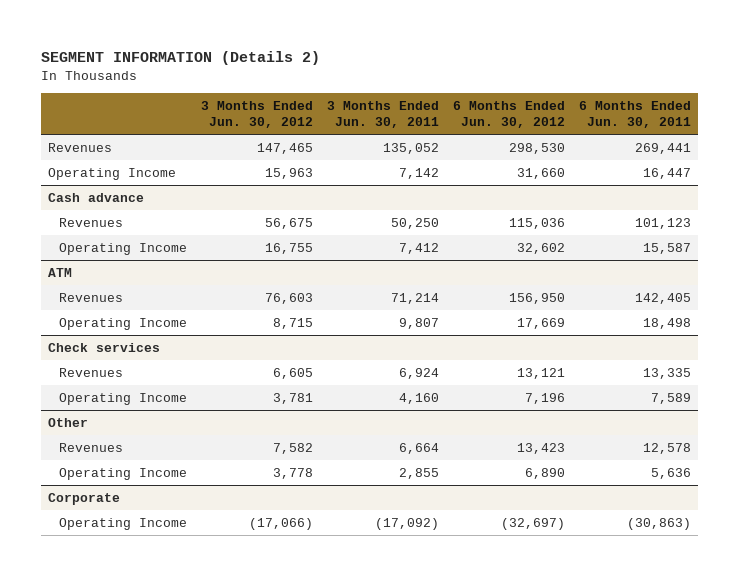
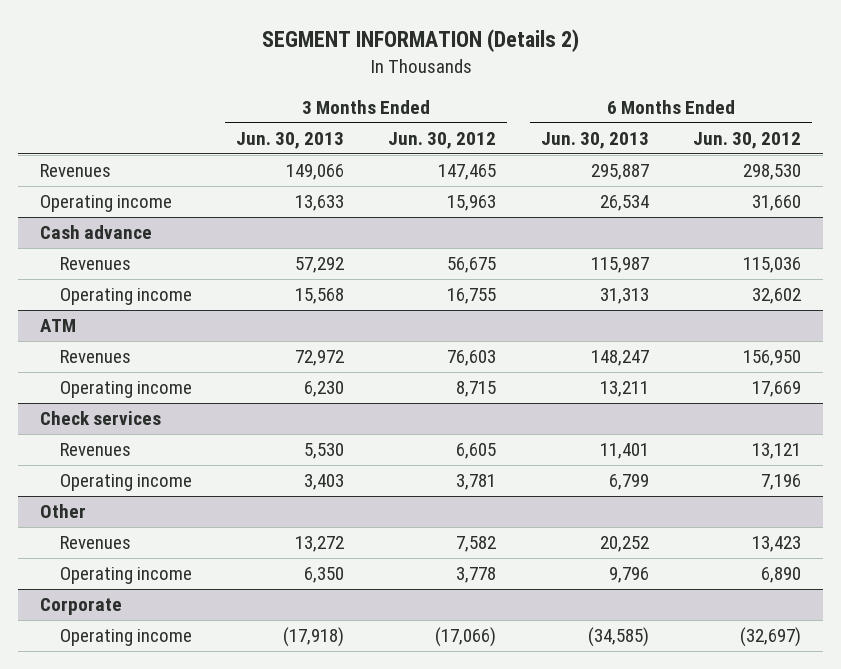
- | 3 Months Ended Jun. 30, 2012 | 3 Months Ended Jun. 30, 2011 | 6 Months Ended Jun. 30, 2012 | 6 Months Ended Jun. 30, 2011
+ | 3 Months Ended Jun. 30, 2013 | 3 Months Ended Jun. 30, 2012 | 6 Months Ended Jun. 30, 2013 | 6 Months Ended Jun. 30, 2012
- Operating Income | 15,963 | 7,142 | 31,660 | 16,447
+ Operating income | 13,633 | 15,963 | 26,534 | 31,660
@ Cash advance
- Operating Income | 16,755 | 7,412 | 32,602 | 15,587
+ Operating income | 15,568 | 16,755 | 31,313 | 32,602
@ ATM
- Operating Income | 8,715 | 9,807 | 17,669 | 18,498
+ Operating income | 6,230 | 8,715 | 13,211 | 17,669
@ Check services
- Operating Income | 3,781 | 4,160 | 7,196 | 7,589
+ Operating income | 3,403 | 3,781 | 6,799 | 7,196
@ Other
- Operating Income | 3,778 | 2,855 | 6,890 | 5,636
+ Operating income | 6,350 | 3,778 | 9,796 | 6,890
@ Corporate
- Operating Income | (17,066) | (17,092) | (32,697) | (30,863)
+ Operating income | (17,918) | (17,066) | (34,585) | (32,697)

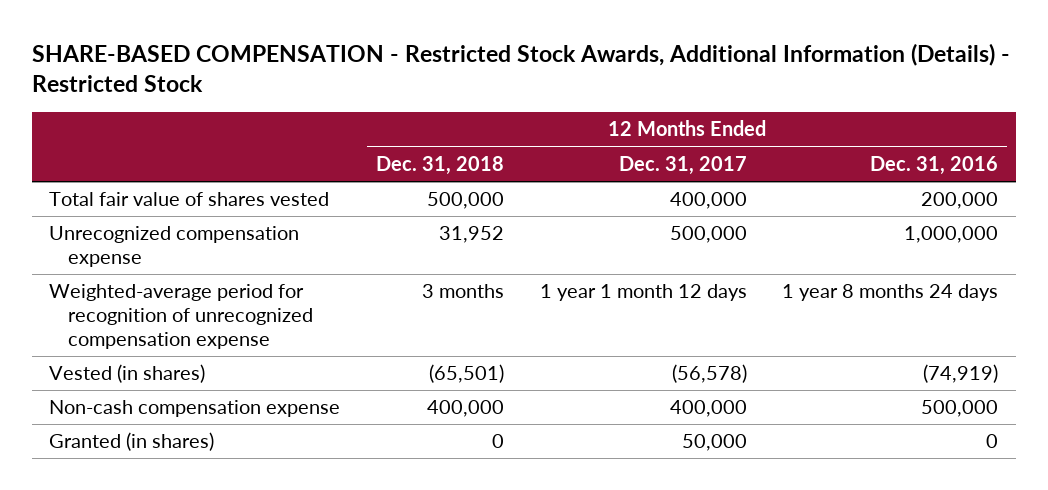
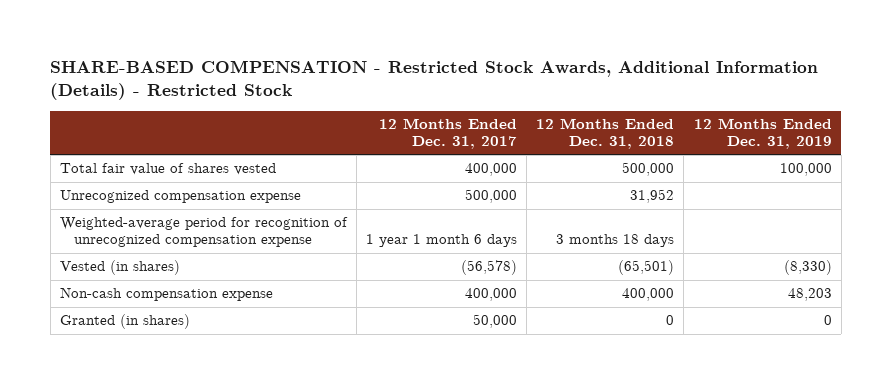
- | 12 Months Ended Dec. 31, 2018 | 12 Months Ended Dec. 31, 2017 | 12 Months Ended Dec. 31, 2016
+ | 12 Months Ended Dec. 31, 2017 | 12 Months Ended Dec. 31, 2018 | 12 Months Ended Dec. 31, 2019
- Weighted-average period for recognition of unrecognized compensation expense | 3 months | 1 year 1 month 12 days | 1 year 8 months 24 days
+ Weighted-average period for recognition of unrecognized compensation expense | 1 year 1 month 6 days | 3 months 18 days |

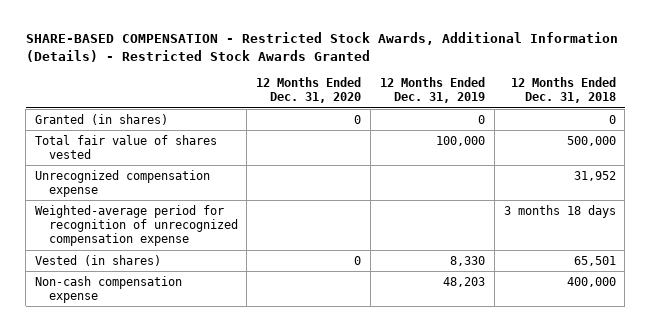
- SHARE-BASED COMPENSATION - Restricted Stock Awards, Additional Information (Details) - Restricted Stock
+ SHARE-BASED COMPENSATION - Restricted Stock Awards, Additional Information (Details) - Restricted Stock Awards Granted
- | 12 Months Ended Dec. 31, 2017 | 12 Months Ended Dec. 31, 2018 | 12 Months Ended Dec. 31, 2019
+ | 12 Months Ended Dec. 31, 2020 | 12 Months Ended Dec. 31, 2019 | 12 Months Ended Dec. 31, 2018
moved up: Granted (in shares) | 0 | 0 | 0
- Vested (in shares) | (56,578) | (65,501) | (8,330)
+ Vested (in shares) | 0 | 8,330 | 65,501

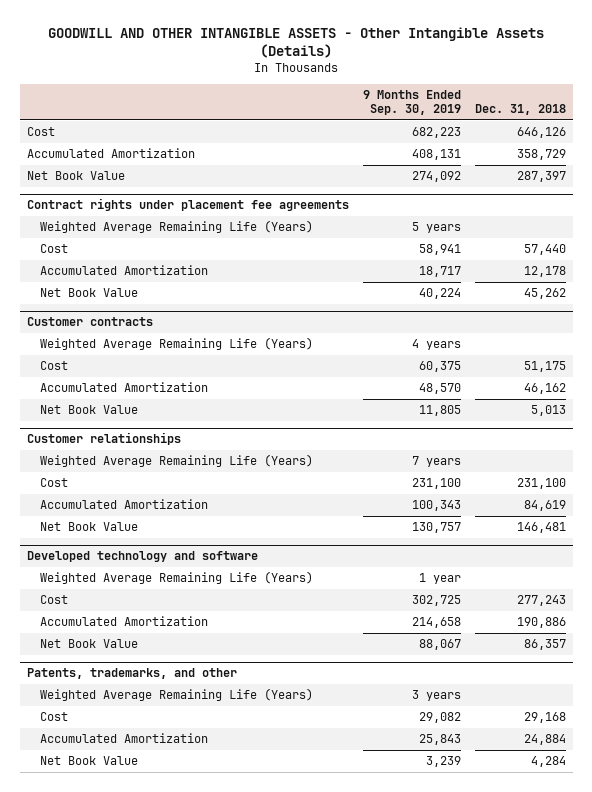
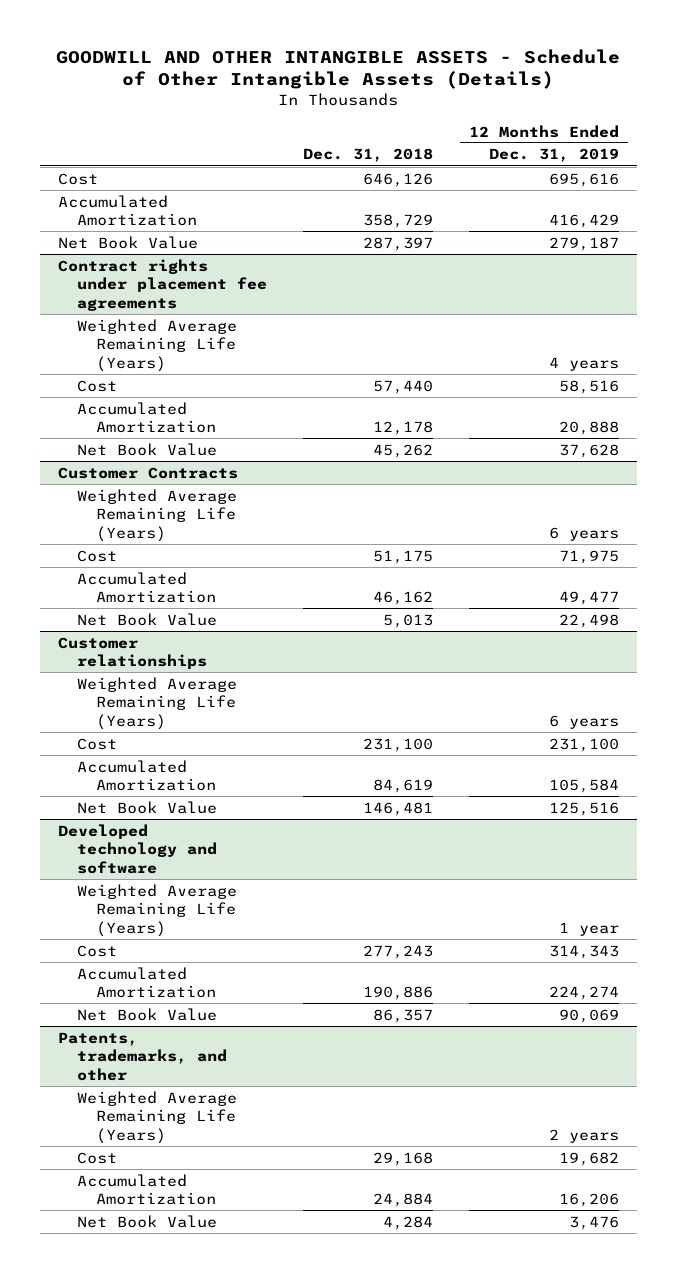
- GOODWILL AND OTHER INTANGIBLE ASSETS - Other Intangible Assets (Details)
+ GOODWILL AND OTHER INTANGIBLE ASSETS - Schedule of Other Intangible Assets (Details)
- | 9 Months Ended Sep. 30, 2019 | Dec. 31, 2018
+ | Dec. 31, 2018 | 12 Months Ended Dec. 31, 2019
- Customer contracts
+ Customer Contracts

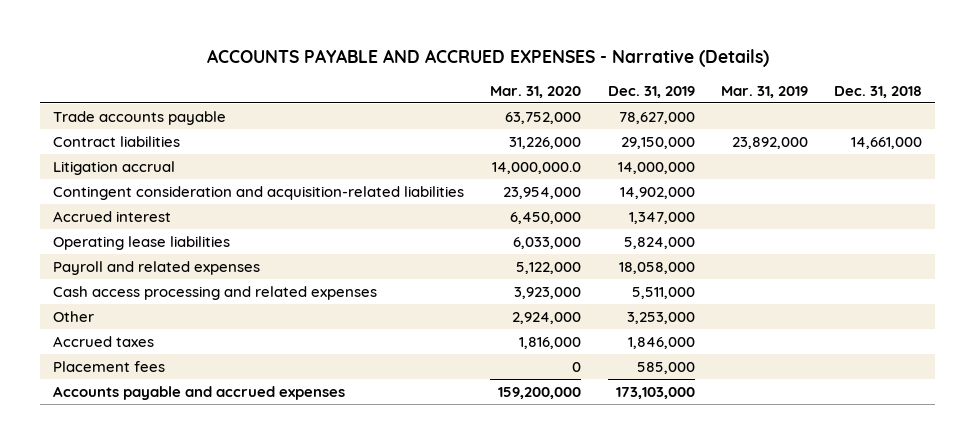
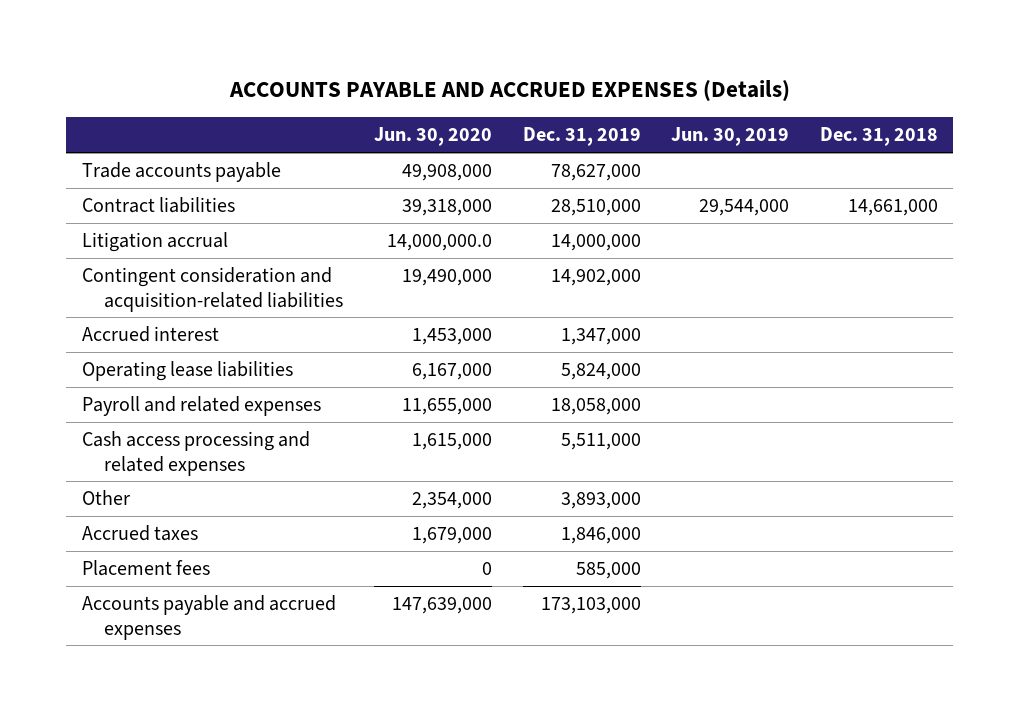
- ACCOUNTS PAYABLE AND ACCRUED EXPENSES - Narrative (Details)
+ ACCOUNTS PAYABLE AND ACCRUED EXPENSES (Details)
- | Mar. 31, 2020 | Dec. 31, 2019 | Mar. 31, 2019 | Dec. 31, 2018
+ | Jun. 30, 2020 | Dec. 31, 2019 | Jun. 30, 2019 | Dec. 31, 2018
- Contract liabilities | 31,226,000 | 29,150,000 | 23,892,000 | 14,661,000
+ Contract liabilities | 39,318,000 | 28,510,000 | 29,544,000 | 14,661,000
- Other | 2,924,000 | 3,253,000 | |
+ Other | 2,354,000 | 3,893,000 | |

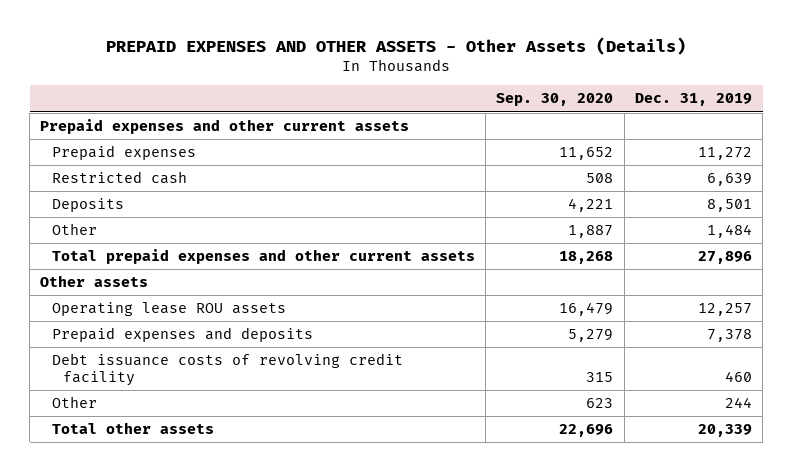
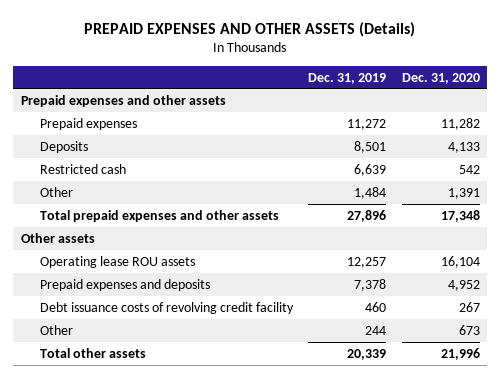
- PREPAID EXPENSES AND OTHER ASSETS - Other Assets (Details)
+ PREPAID EXPENSES AND OTHER ASSETS (Details)
- | Sep. 30, 2020 | Dec. 31, 2019
+ | Dec. 31, 2019 | Dec. 31, 2020
- Prepaid expenses and other current assets
+ Prepaid expenses and other assets
moved down: Restricted cash | 6,639 | 542
- Total prepaid expenses and other current assets | 18,268 | 27,896
+ Total prepaid expenses and other assets | 27,896 | 17,348

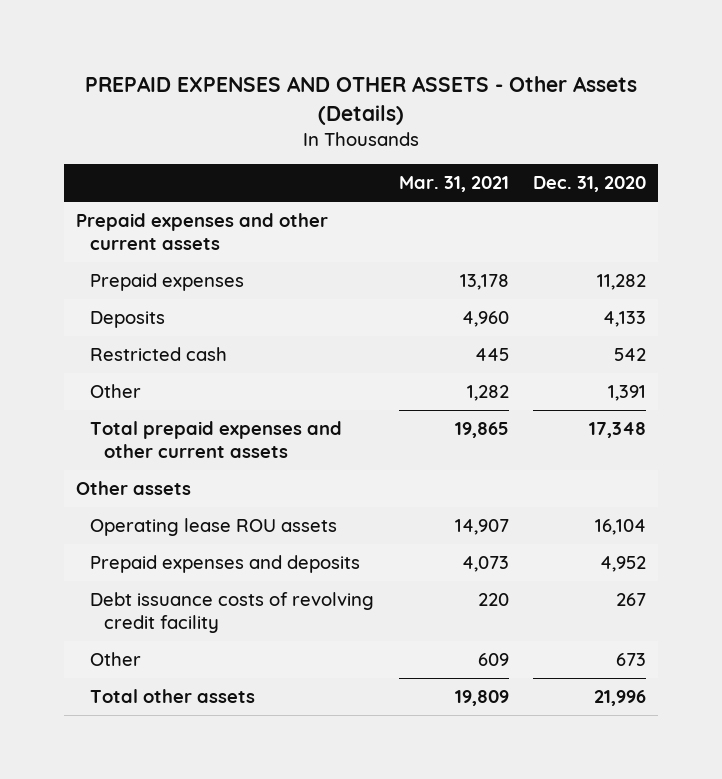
- PREPAID EXPENSES AND OTHER ASSETS (Details)
+ PREPAID EXPENSES AND OTHER ASSETS - Other Assets (Details)
- | Dec. 31, 2019 | Dec. 31, 2020
+ | Mar. 31, 2021 | Dec. 31, 2020
- Prepaid expenses and other assets
+ Prepaid expenses and other current assets
- Total prepaid expenses and other assets | 27,896 | 17,348
+ Total prepaid expenses and other current assets | 19,865 | 17,348

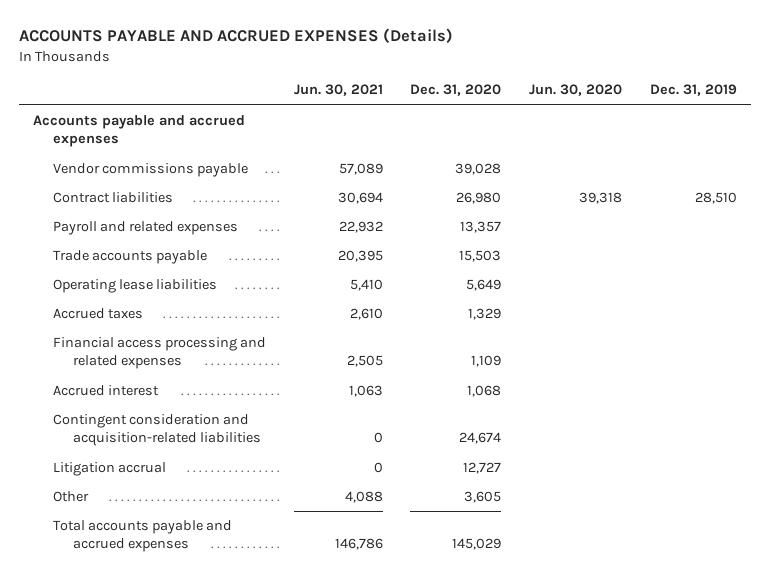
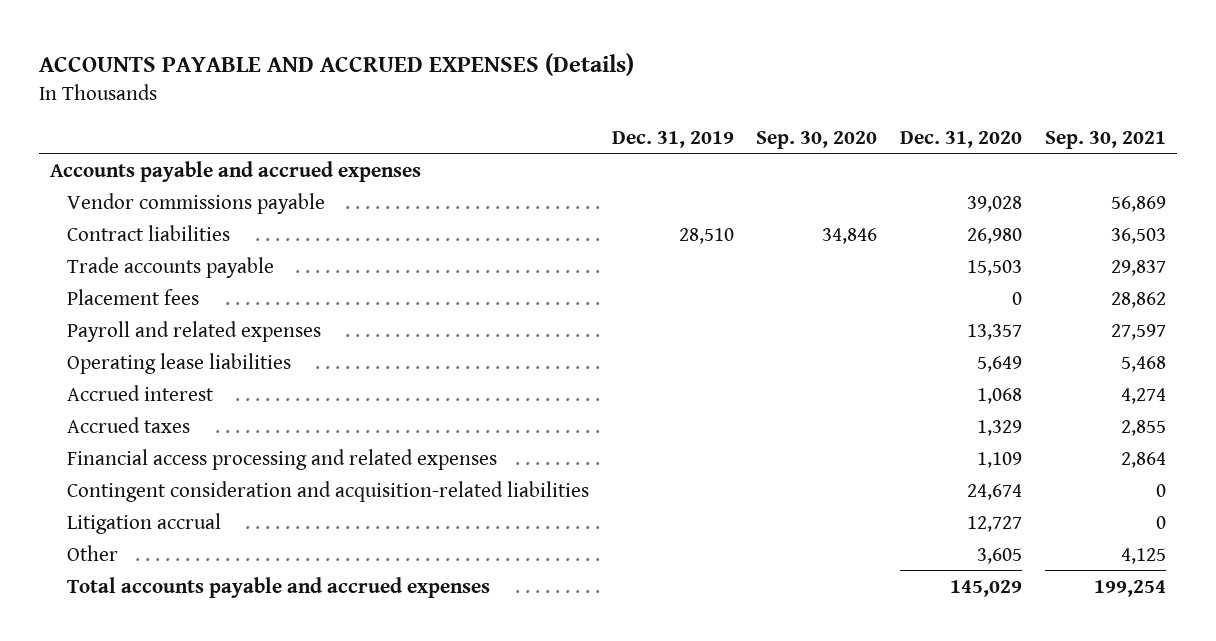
- | Jun. 30, 2021 | Dec. 31, 2020 | Jun. 30, 2020 | Dec. 31, 2019
+ | Dec. 31, 2019 | Sep. 30, 2020 | Dec. 31, 2020 | Sep. 30, 2021
+ Placement fees | | | 0 | 28,862
moved down: Payroll and related expenses | | | 13,357 | 27,597
moved up: Accrued interest | | | 1,068 | 4,274

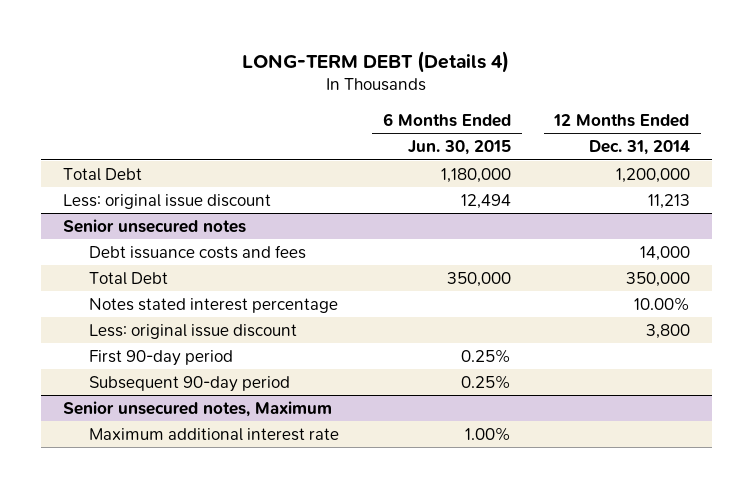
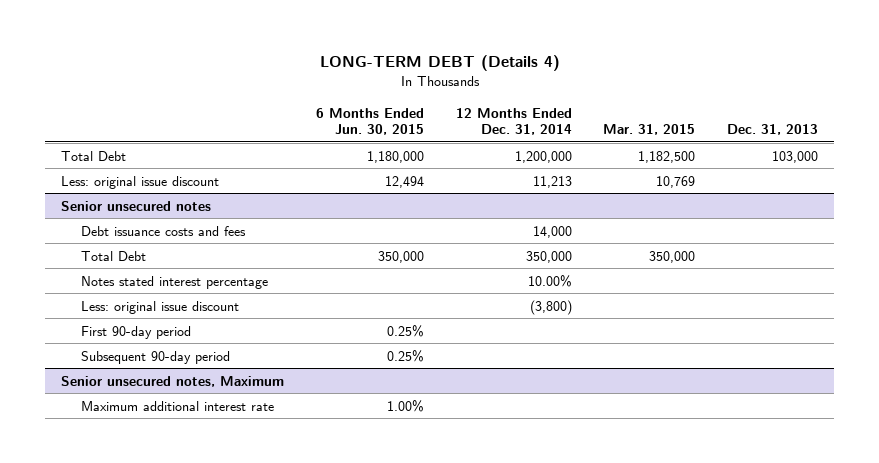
- | 6 Months Ended Jun. 30, 2015 | 12 Months Ended Dec. 31, 2014
+ | 6 Months Ended Jun. 30, 2015 | 12 Months Ended Dec. 31, 2014 | Mar. 31, 2015 | Dec. 31, 2013
@ Senior unsecured notes
- Less: original issue discount | | 3,800
+ Less: original issue discount | | (3,800) | |

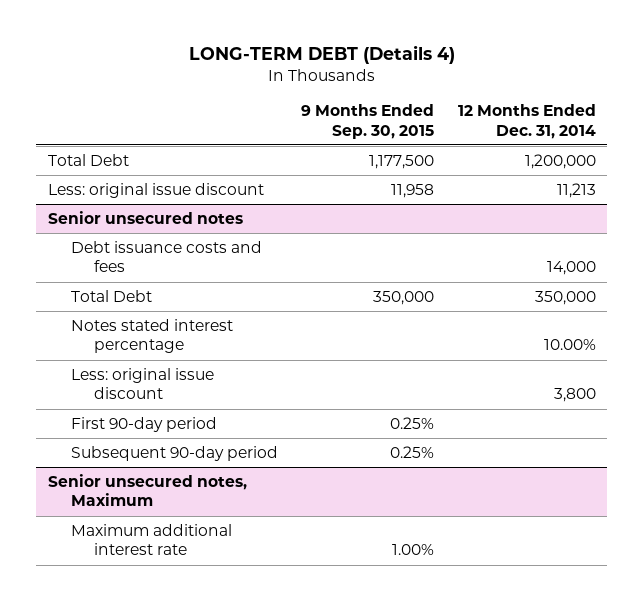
- | 6 Months Ended Jun. 30, 2015 | 12 Months Ended Dec. 31, 2014 | Mar. 31, 2015 | Dec. 31, 2013
+ | 9 Months Ended Sep. 30, 2015 | 12 Months Ended Dec. 31, 2014
@ Senior unsecured notes
- Less: original issue discount | | (3,800) | |
+ Less: original issue discount | | 3,800

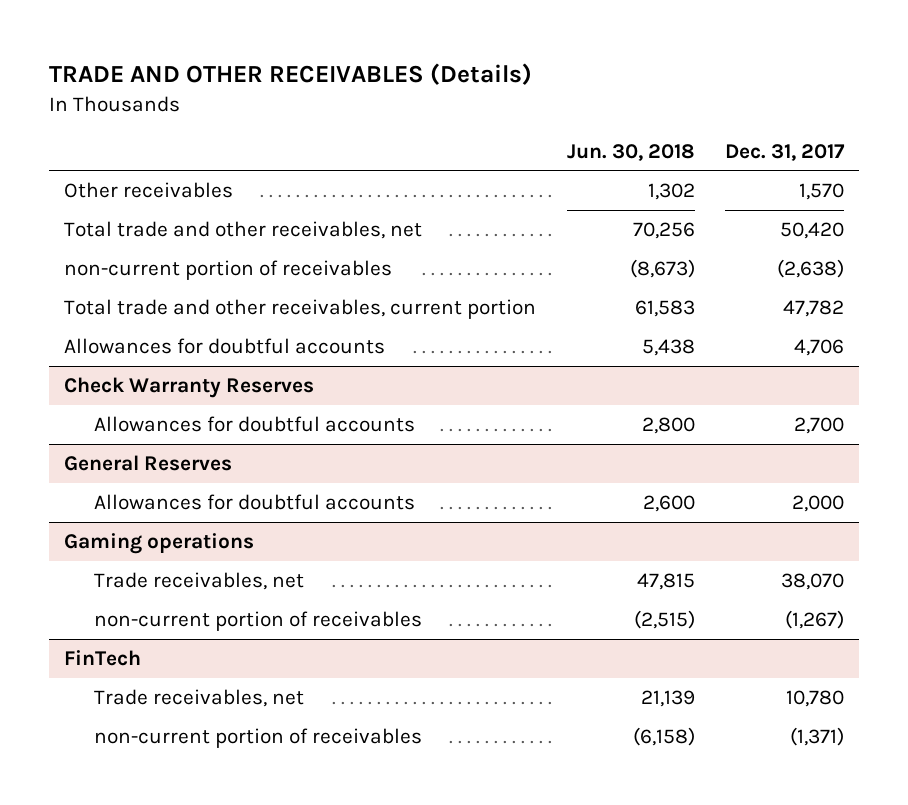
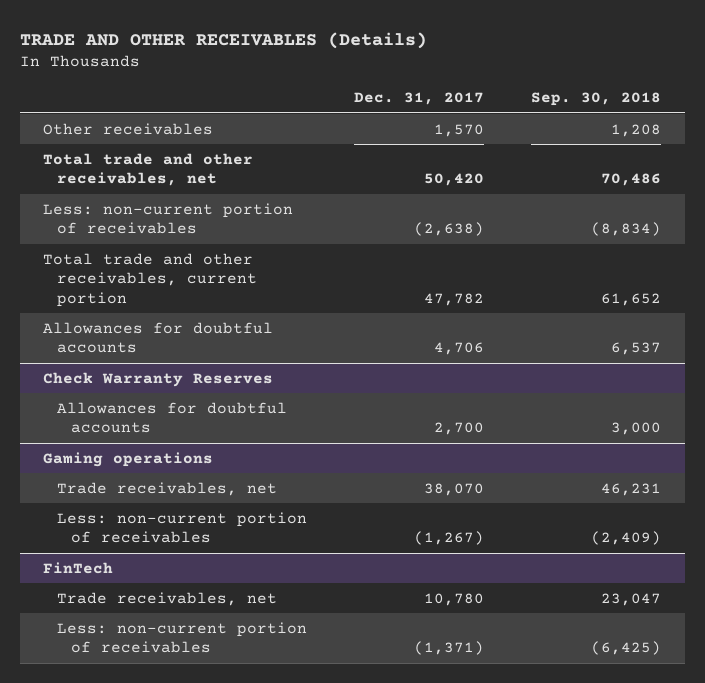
- | Jun. 30, 2018 | Dec. 31, 2017
+ | Dec. 31, 2017 | Sep. 30, 2018
- non-current portion of receivables | (8,673) | (2,638)
+ Less: non-current portion of receivables | (2,638) | (8,834)
- General Reserves
- Allowances for doubtful accounts | 2,600 | 2,000
@ Gaming operations
- non-current portion of receivables | (2,515) | (1,267)
+ Less: non-current portion of receivables | (1,267) | (2,409)
@ FinTech
- non-current portion of receivables | (6,158) | (1,371)
+ Less: non-current portion of receivables | (1,371) | (6,425)

